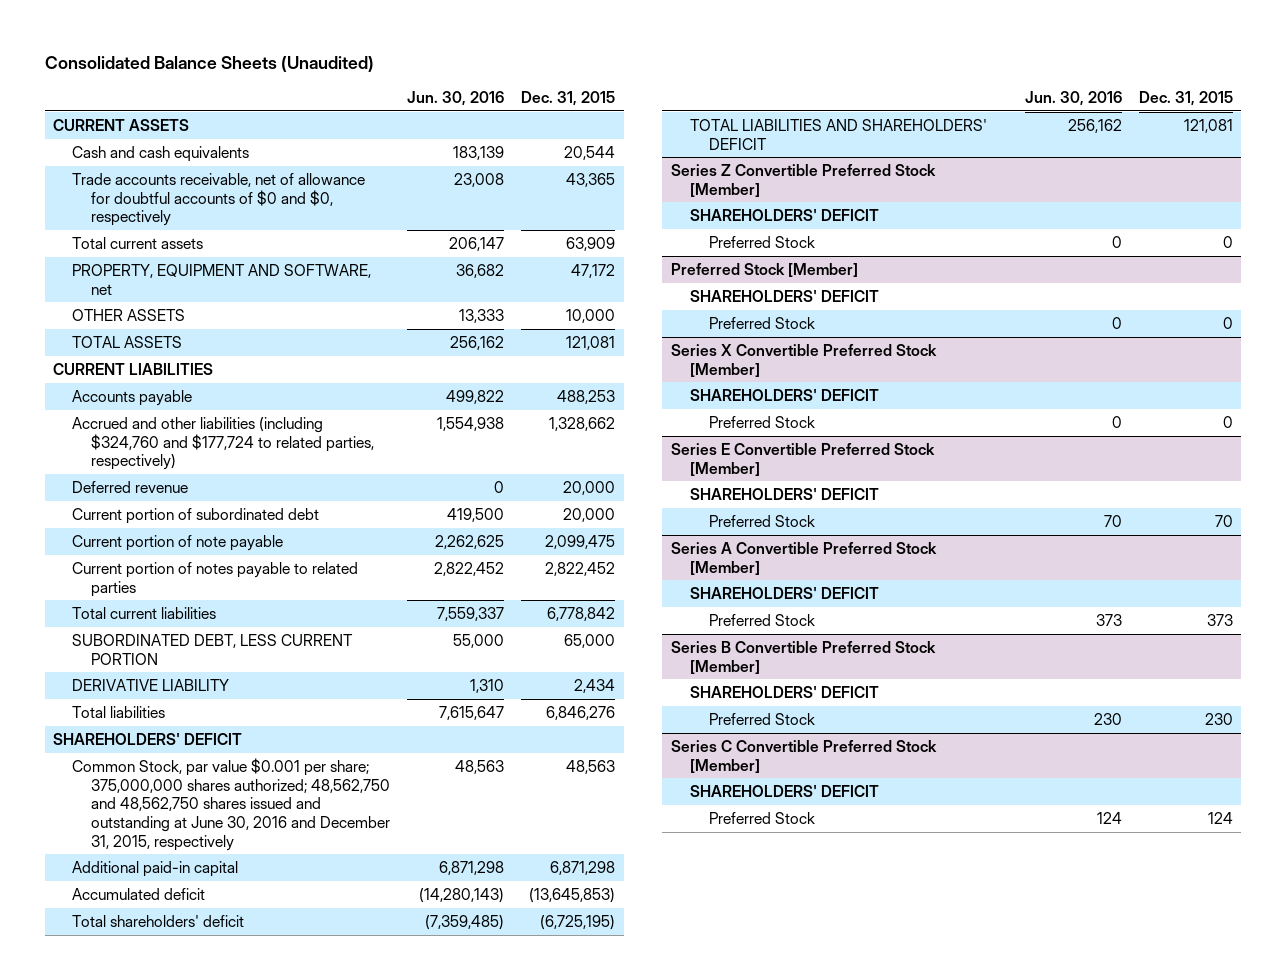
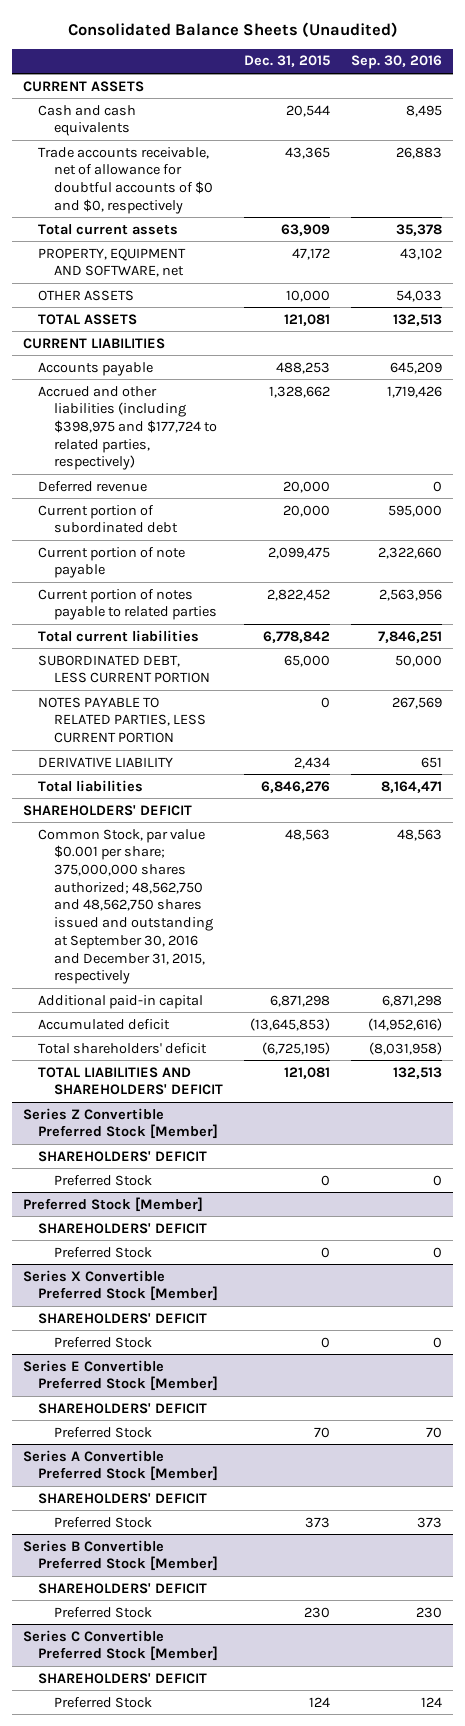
- | Jun. 30, 2016 | Dec. 31, 2015
+ | Dec. 31, 2015 | Sep. 30, 2016
- Accrued and other liabilities (including $324,760 and $177,724 to related parties, respectively) | 1,554,938 | 1,328,662
+ Accrued and other liabilities (including $398,975 and $177,724 to related parties, respectively) | 1,328,662 | 1,719,426
+ NOTES PAYABLE TO RELATED PARTIES, LESS CURRENT PORTION | 0 | 267,569
- Common Stock, par value $0.001 per share; 375,000,000 shares authorized; 48,562,750 and 48,562,750 shares issued and outstanding at June 30, 2016 and December 31, 2015, respectively | 48,563 | 48,563
+ Common Stock, par value $0.001 per share; 375,000,000 shares authorized; 48,562,750 and 48,562,750 shares issued and outstanding at September 30, 2016 and December 31, 2015, respectively | 48,563 | 48,563

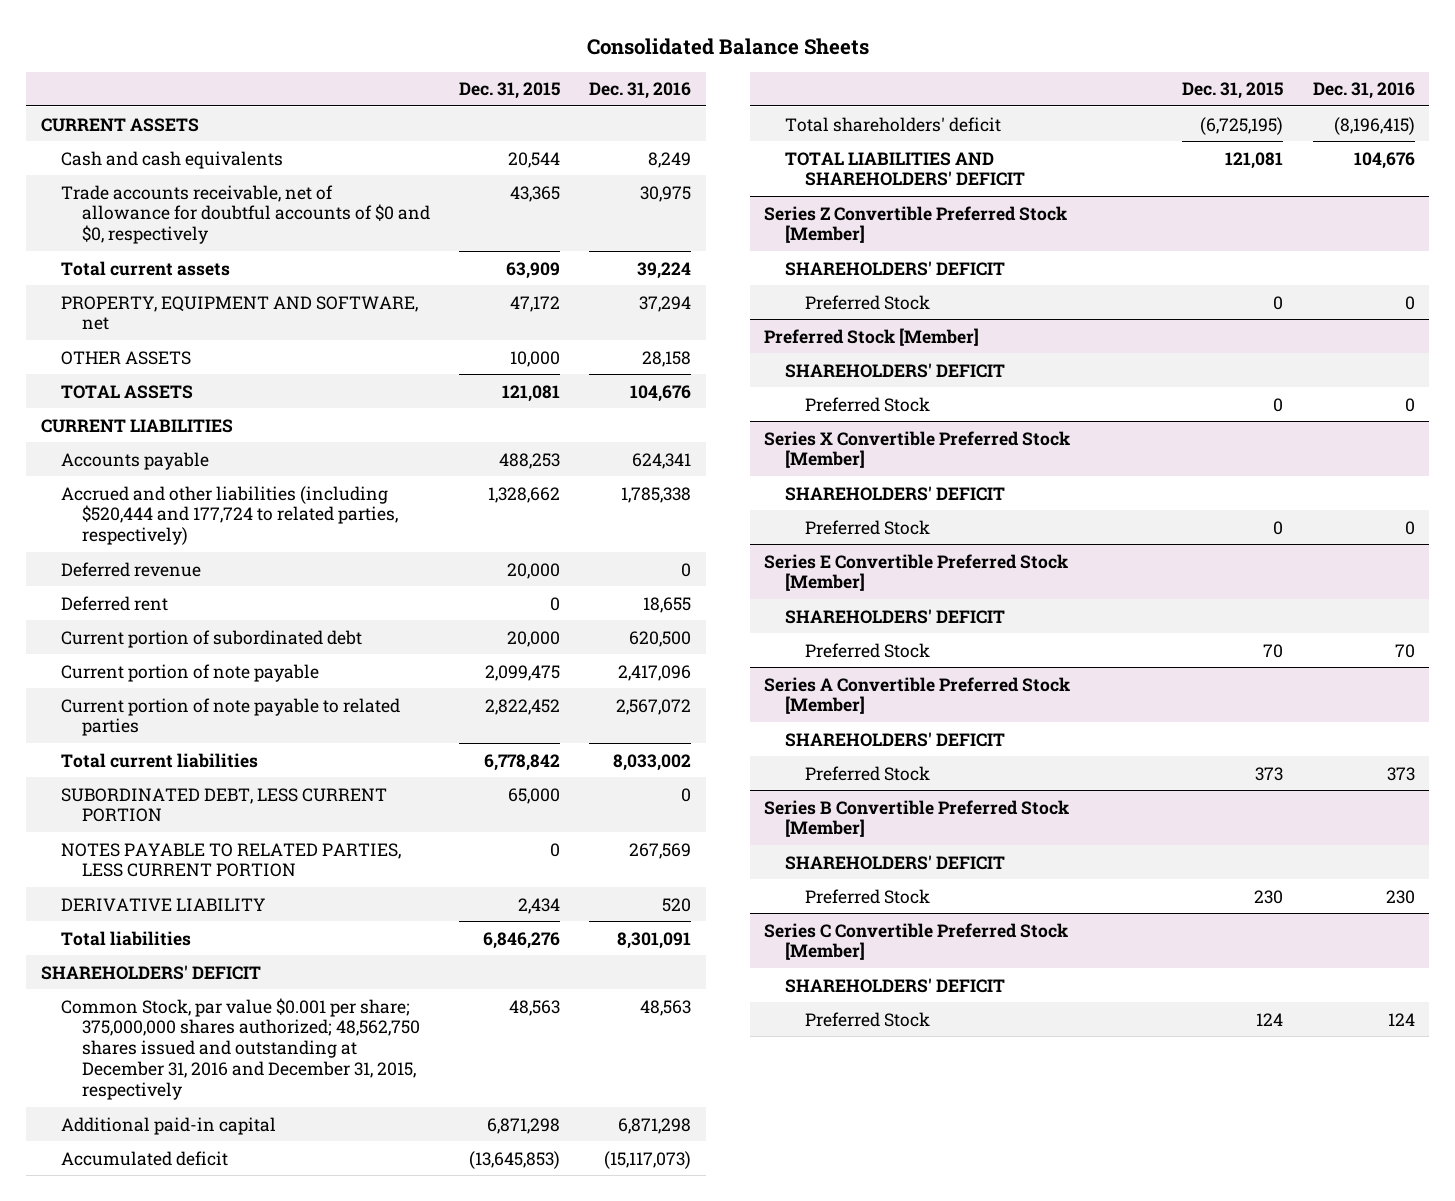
- Consolidated Balance Sheets (Unaudited)
+ Consolidated Balance Sheets
- | Dec. 31, 2015 | Sep. 30, 2016
+ | Dec. 31, 2015 | Dec. 31, 2016
- Accrued and other liabilities (including $398,975 and $177,724 to related parties, respectively) | 1,328,662 | 1,719,426
+ Accrued and other liabilities (including $520,444 and 177,724 to related parties, respectively) | 1,328,662 | 1,785,338
+ Deferred rent | 0 | 18,655
- Current portion of notes payable to related parties | 2,822,452 | 2,563,956
+ Current portion of note payable to related parties | 2,822,452 | 2,567,072
- Common Stock, par value $0.001 per share; 375,000,000 shares authorized; 48,562,750 and 48,562,750 shares issued and outstanding at September 30, 2016 and December 31, 2015, respectively | 48,563 | 48,563
+ Common Stock, par value $0.001 per share; 375,000,000 shares authorized; 48,562,750 shares issued and outstanding at December 31, 2016 and December 31, 2015, respectively | 48,563 | 48,563

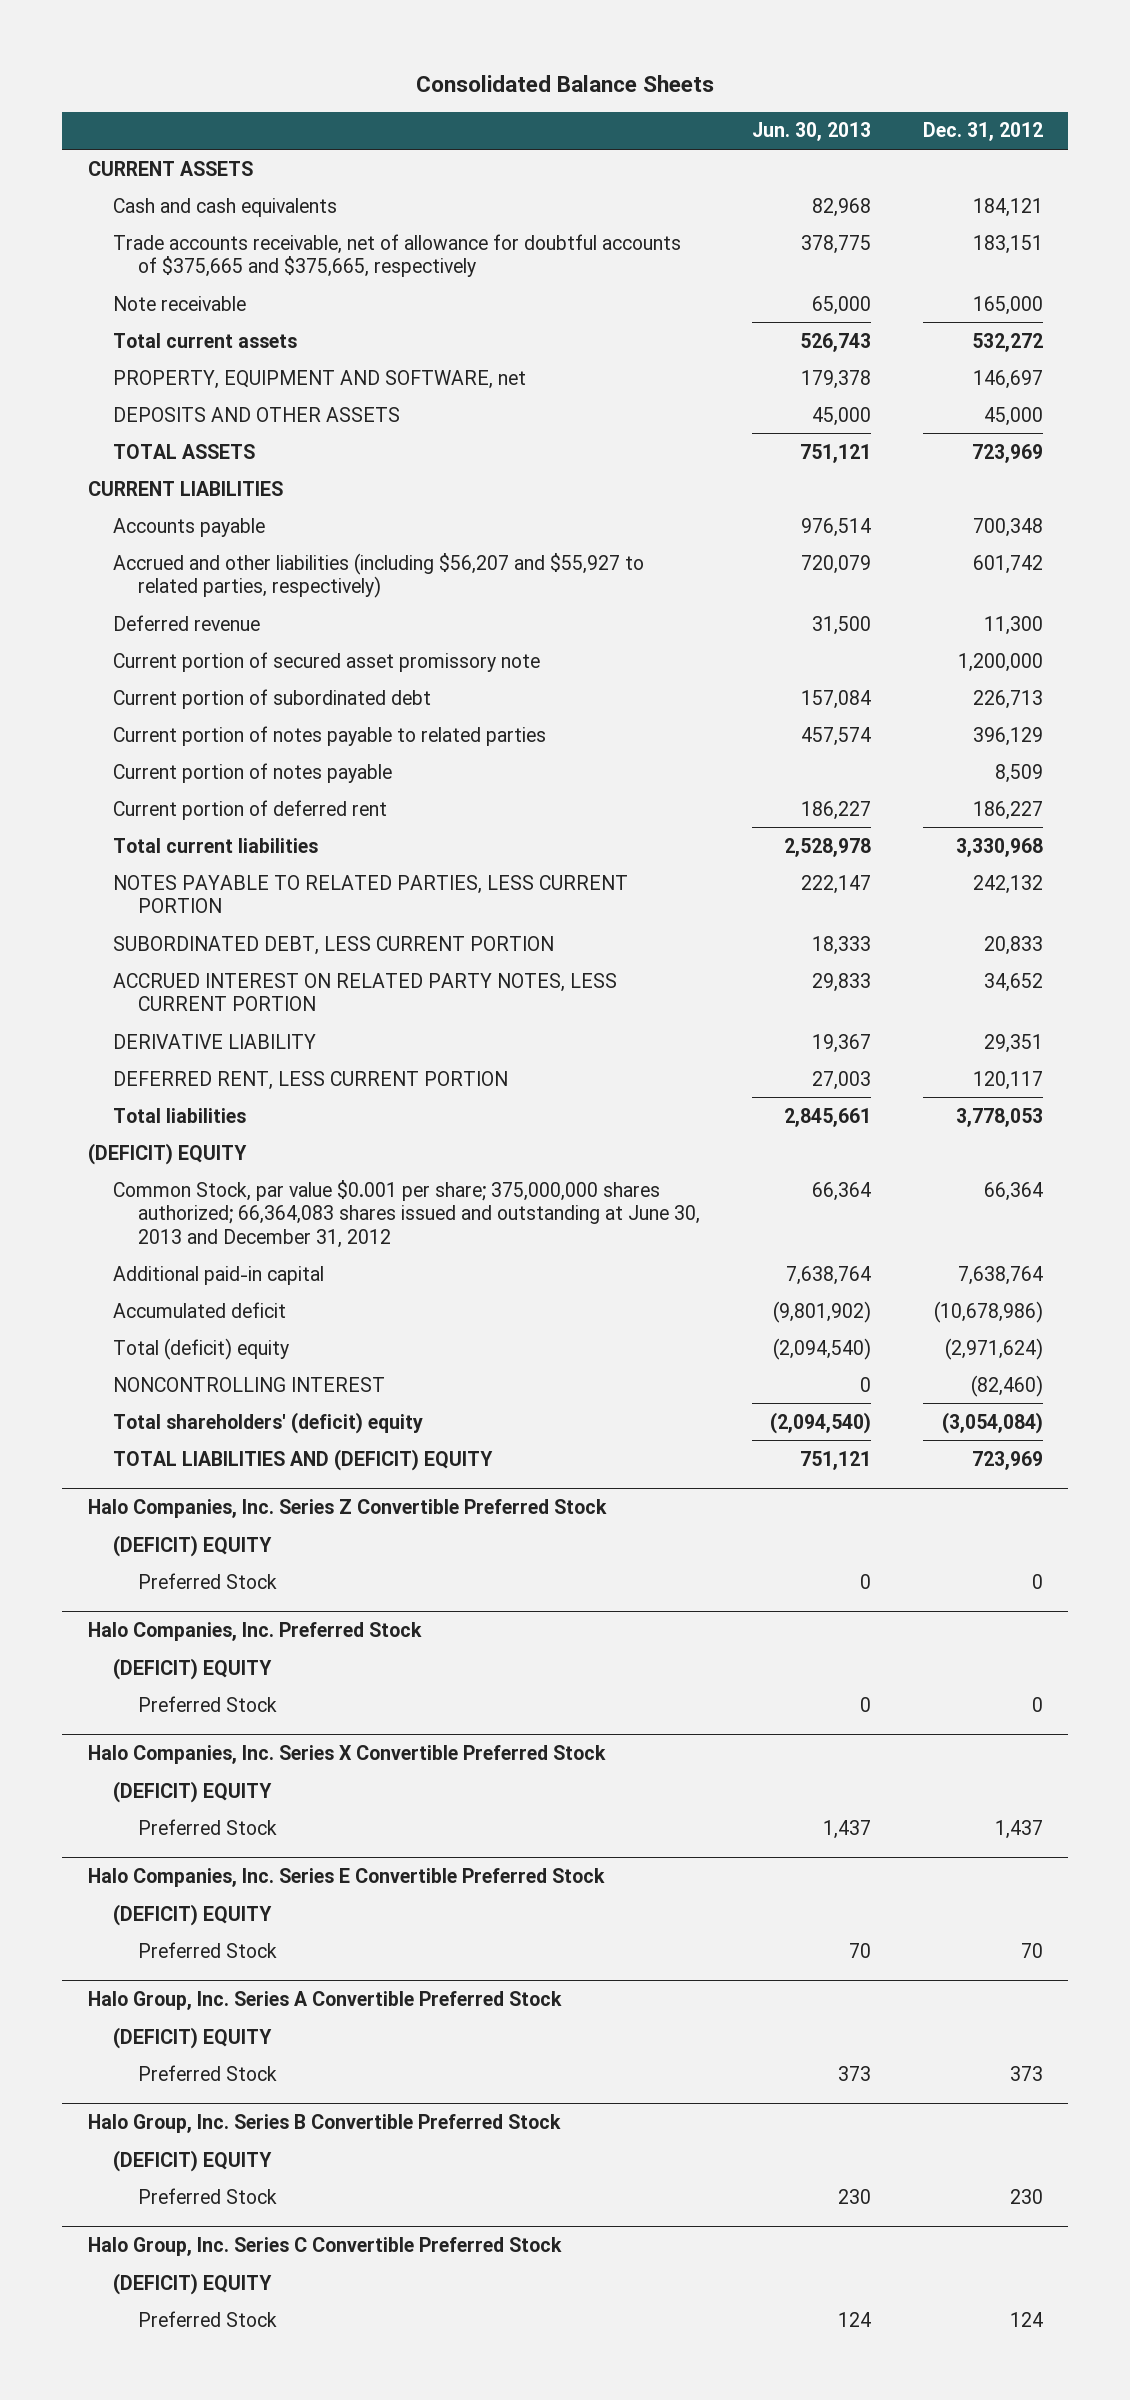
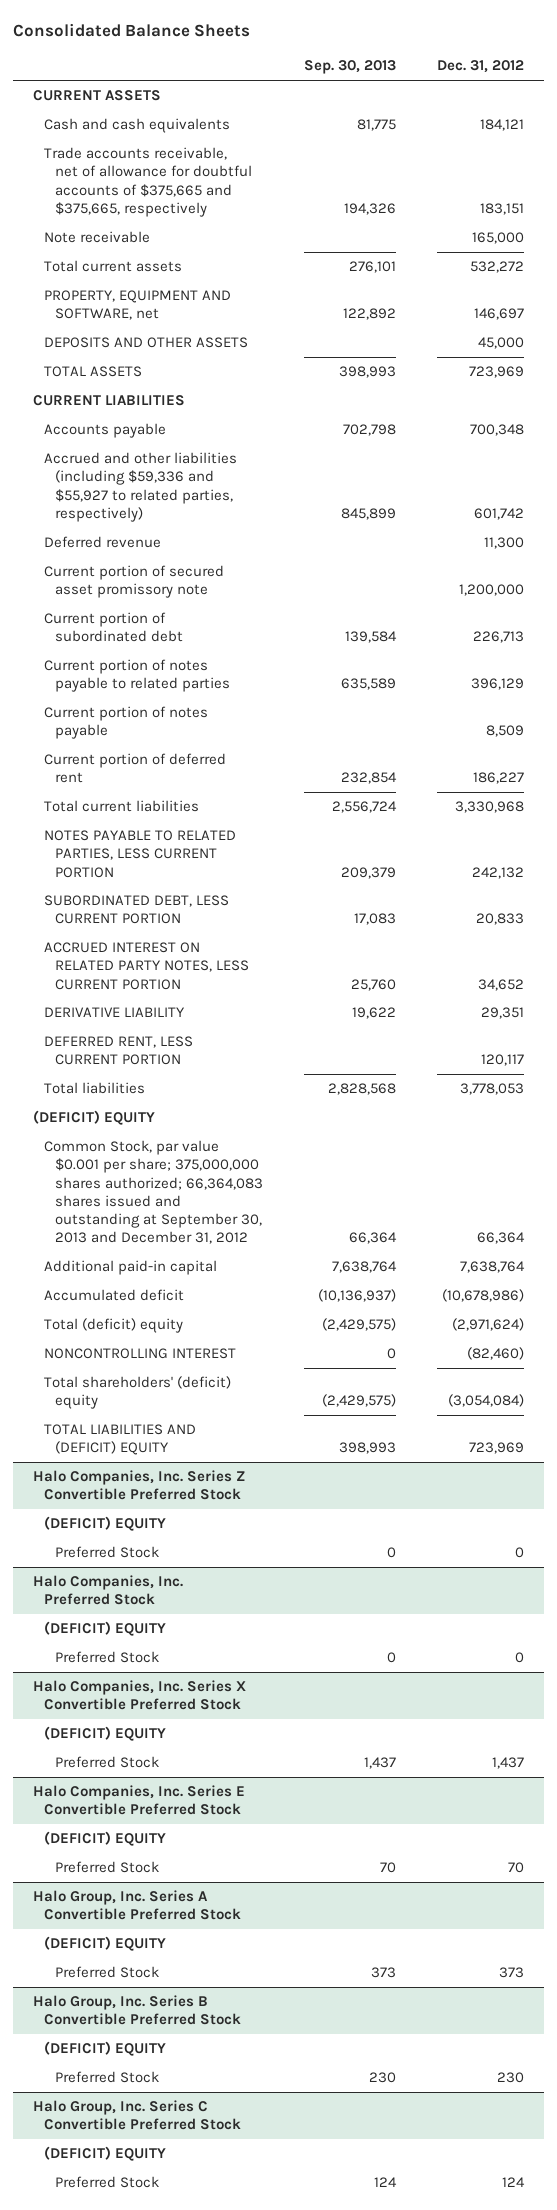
- | Jun. 30, 2013 | Dec. 31, 2012
+ | Sep. 30, 2013 | Dec. 31, 2012
- Accrued and other liabilities (including $56,207 and $55,927 to related parties, respectively) | 720,079 | 601,742
+ Accrued and other liabilities (including $59,336 and $55,927 to related parties, respectively) | 845,899 | 601,742
- Common Stock, par value $0.001 per share; 375,000,000 shares authorized; 66,364,083 shares issued and outstanding at June 30, 2013 and December 31, 2012 | 66,364 | 66,364
+ Common Stock, par value $0.001 per share; 375,000,000 shares authorized; 66,364,083 shares issued and outstanding at September 30, 2013 and December 31, 2012 | 66,364 | 66,364

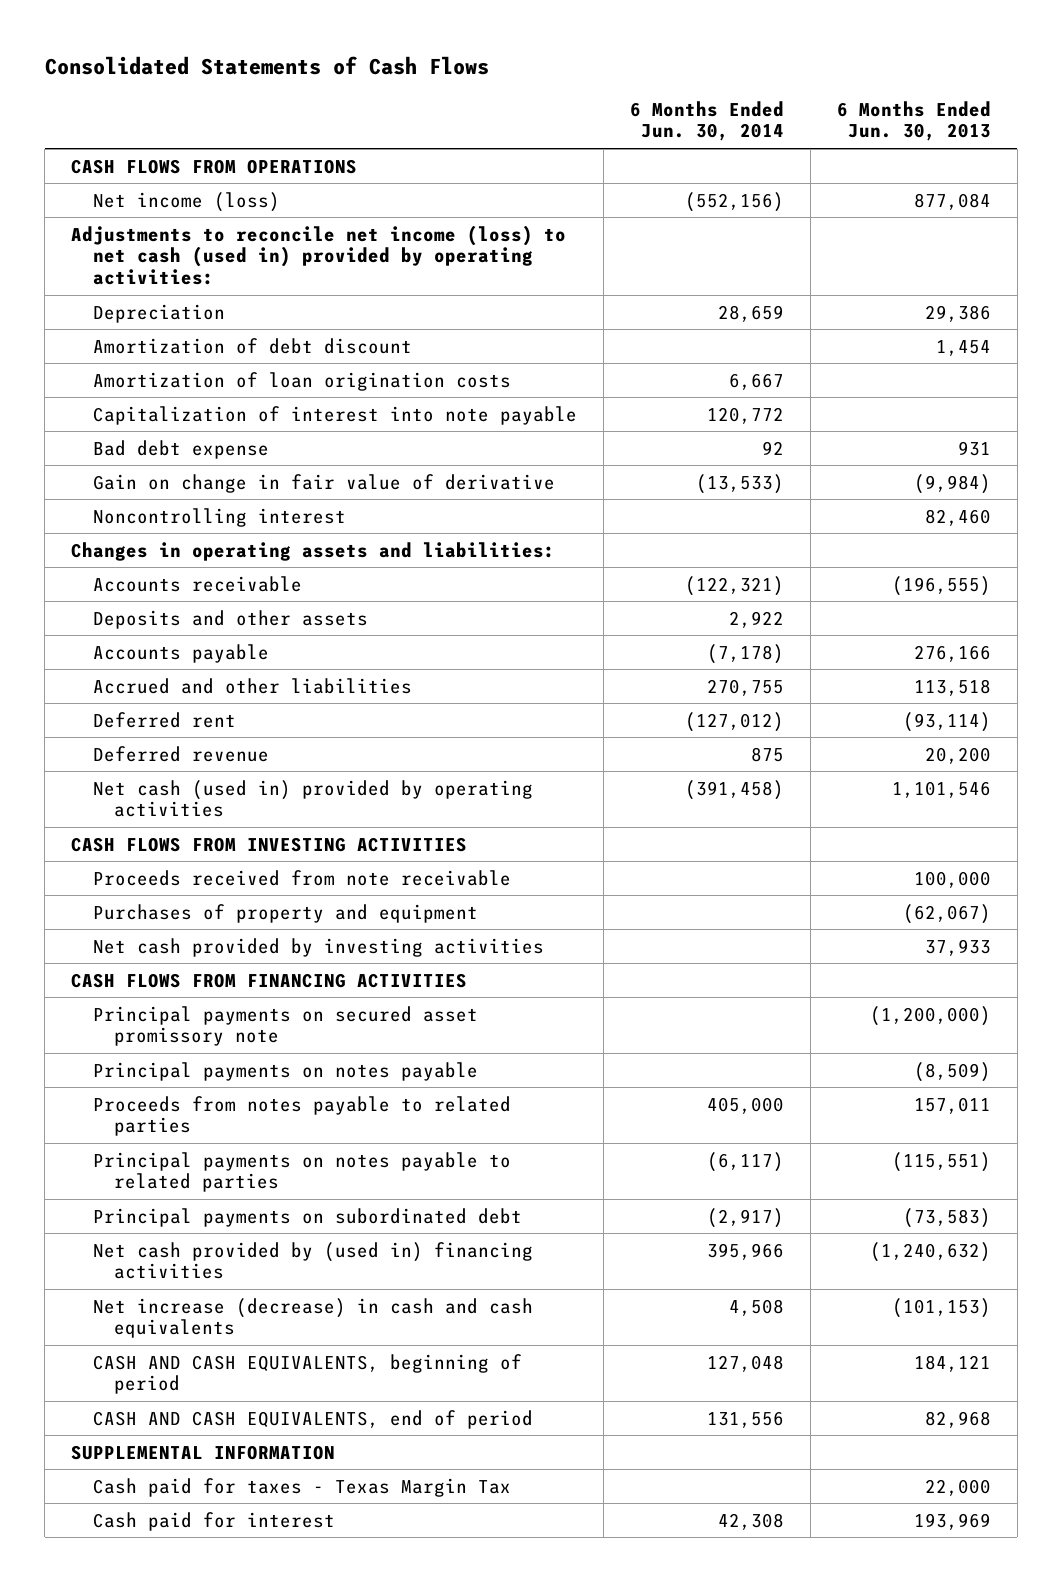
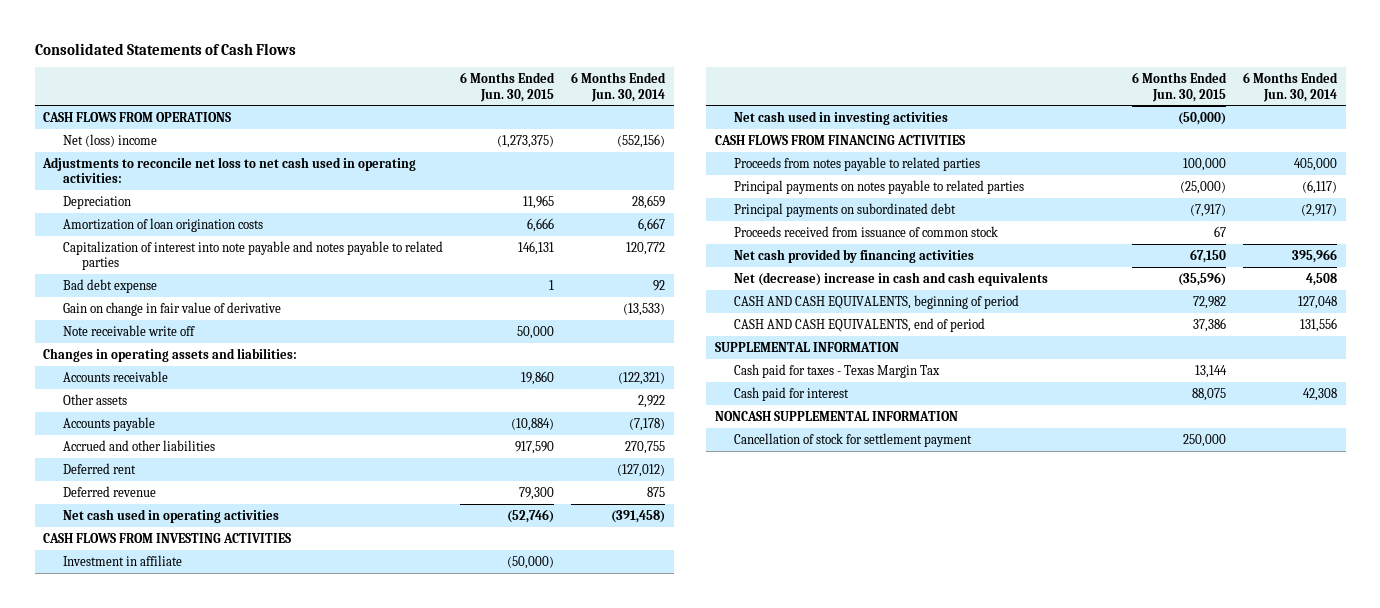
- | 6 Months Ended Jun. 30, 2014 | 6 Months Ended Jun. 30, 2013
+ | 6 Months Ended Jun. 30, 2015 | 6 Months Ended Jun. 30, 2014
- Net income (loss) | (552,156) | 877,084
- Adjustments to reconcile net income (loss) to net cash (used in) provided by operating activities:
+ Net (loss) income | (1,273,375) | (552,156)
+ Adjustments to reconcile net loss to net cash used in operating activities:
- Amortization of debt discount | | 1,454
- Capitalization of interest into note payable | 120,772 |
+ Capitalization of interest into note payable and notes payable to related parties | 146,131 | 120,772
- Noncontrolling interest | | 82,460
+ Note receivable write off | 50,000 |
- Deposits and other assets | 2,922 |
+ Other assets | | 2,922
- Net cash (used in) provided by operating activities | (391,458) | 1,101,546
+ Net cash used in operating activities | (52,746) | (391,458)
- Proceeds received from note receivable | | 100,000
- Purchases of property and equipment | | (62,067)
- Net cash provided by investing activities | | 37,933
+ Investment in affiliate | (50,000) |
+ Net cash used in investing activities | (50,000) |
- Principal payments on secured asset promissory note | | (1,200,000)
- Principal payments on notes payable | | (8,509)
- Net cash provided by (used in) financing activities | 395,966 | (1,240,632)
- Net increase (decrease) in cash and cash equivalents | 4,508 | (101,153)
+ Proceeds received from issuance of common stock | 67 |
+ Net cash provided by financing activities | 67,150 | 395,966
+ Net (decrease) increase in cash and cash equivalents | (35,596) | 4,508
+ NONCASH SUPPLEMENTAL INFORMATION
+ Cancellation of stock for settlement payment | 250,000 |

